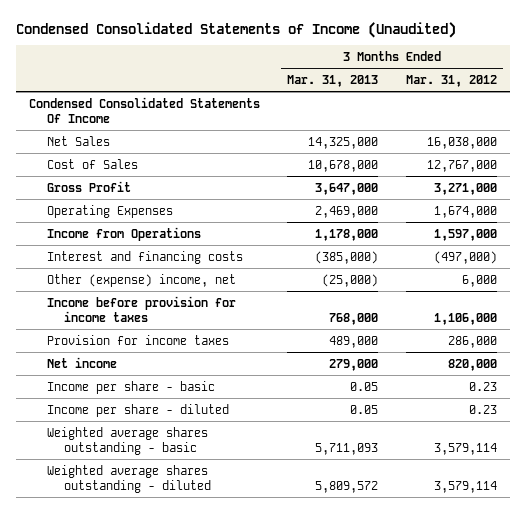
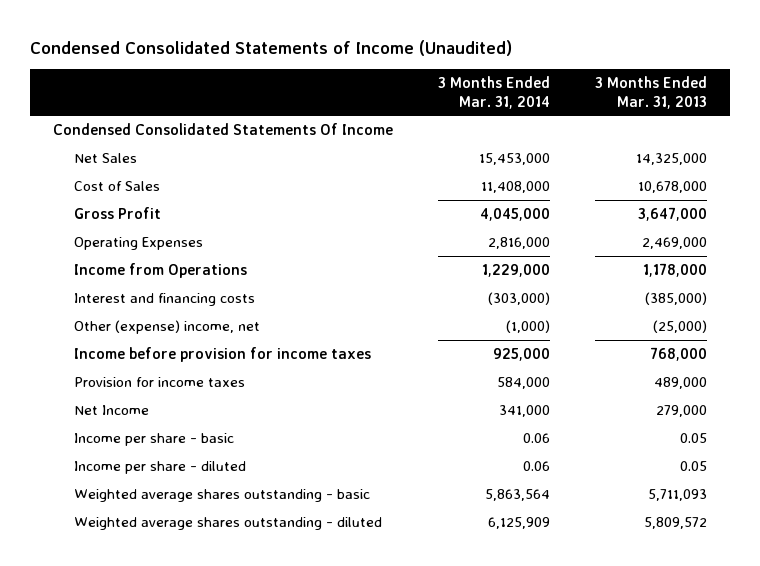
- | 3 Months Ended Mar. 31, 2013 | 3 Months Ended Mar. 31, 2012
+ | 3 Months Ended Mar. 31, 2014 | 3 Months Ended Mar. 31, 2013
- Net income | 279,000 | 820,000
+ Net Income | 341,000 | 279,000

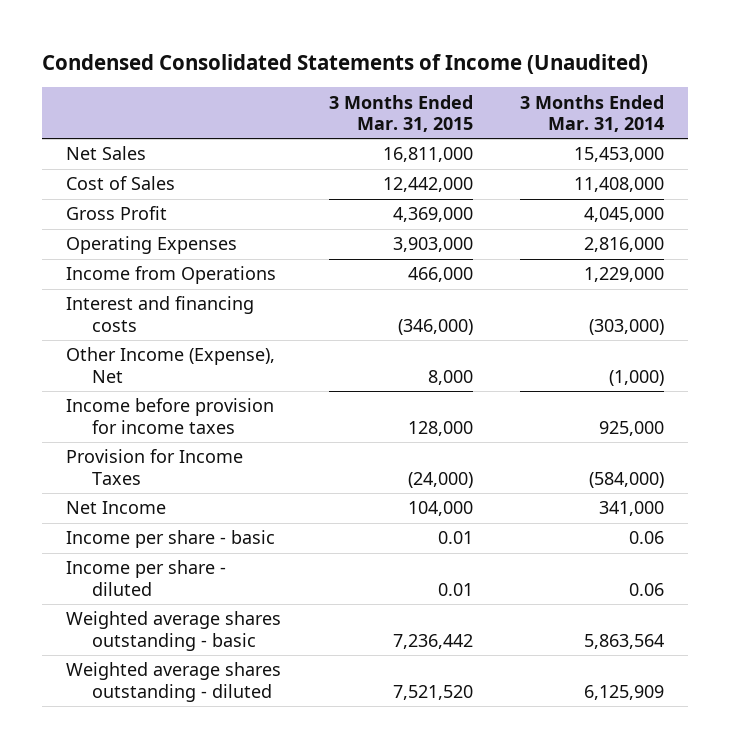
- | 3 Months Ended Mar. 31, 2014 | 3 Months Ended Mar. 31, 2013
+ | 3 Months Ended Mar. 31, 2015 | 3 Months Ended Mar. 31, 2014
- Condensed Consolidated Statements Of Income
- Other (expense) income, net | (1,000) | (25,000)
+ Other Income (Expense), Net | 8,000 | (1,000)
- Provision for income taxes | 584,000 | 489,000
+ Provision for Income Taxes | (24,000) | (584,000)

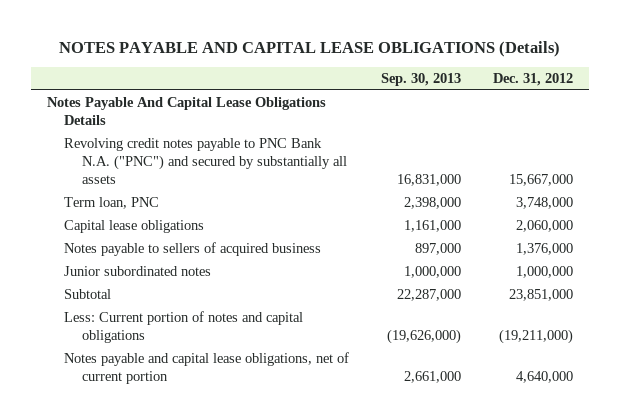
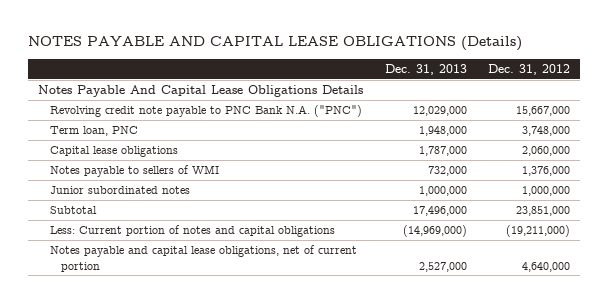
- | Sep. 30, 2013 | Dec. 31, 2012
+ | Dec. 31, 2013 | Dec. 31, 2012
- Revolving credit notes payable to PNC Bank N.A. ("PNC") and secured by substantially all assets | 16,831,000 | 15,667,000
+ Revolving credit note payable to PNC Bank N.A. ("PNC") | 12,029,000 | 15,667,000
- Notes payable to sellers of acquired business | 897,000 | 1,376,000
+ Notes payable to sellers of WMI | 732,000 | 1,376,000

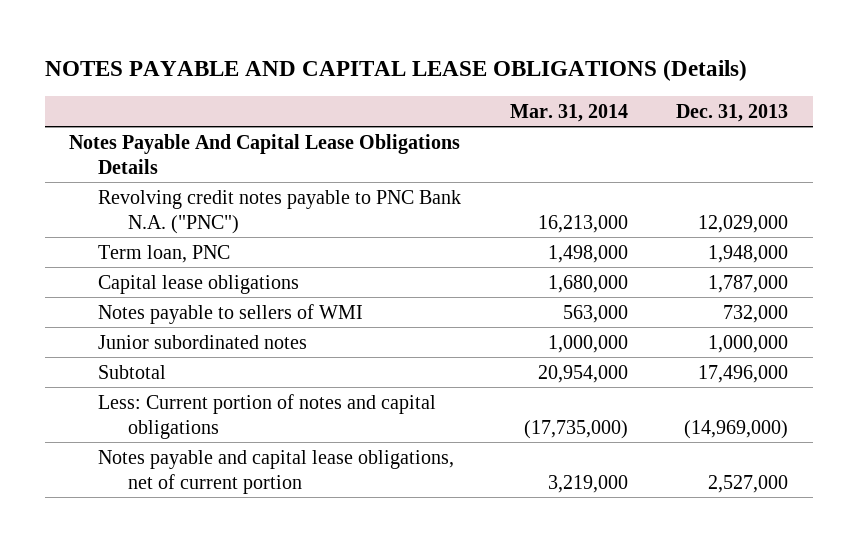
- | Dec. 31, 2013 | Dec. 31, 2012
+ | Mar. 31, 2014 | Dec. 31, 2013
- Revolving credit note payable to PNC Bank N.A. ("PNC") | 12,029,000 | 15,667,000
+ Revolving credit notes payable to PNC Bank N.A. ("PNC") | 16,213,000 | 12,029,000

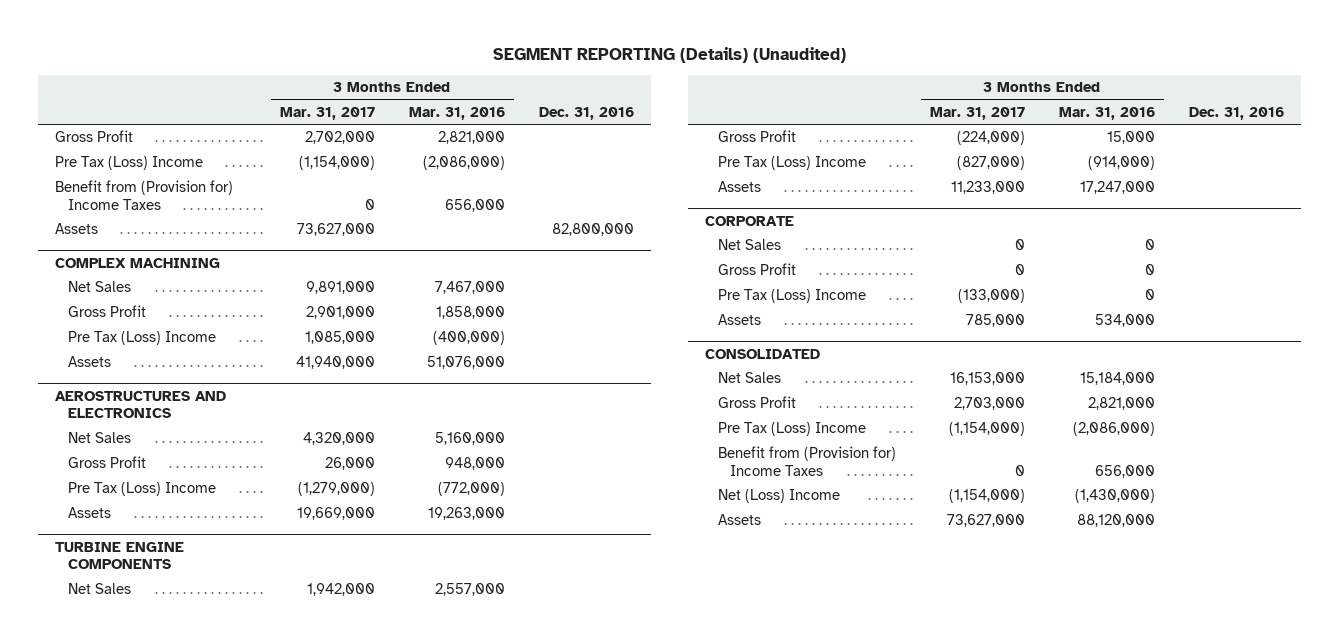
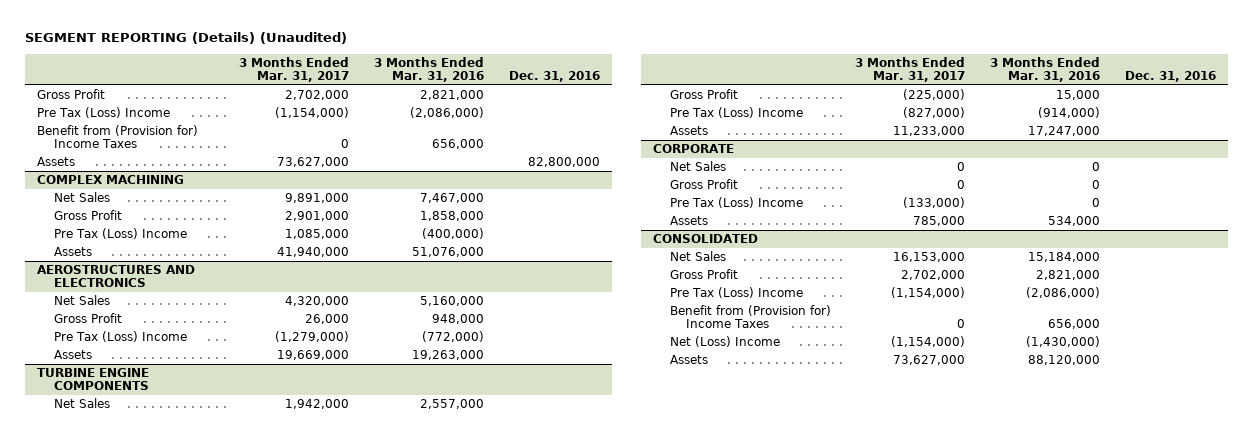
@ TURBINE ENGINE COMPONENTS
- Gross Profit | (224,000) | 15,000 |
+ Gross Profit | (225,000) | 15,000 |
@ CONSOLIDATED
- Gross Profit | 2,703,000 | 2,821,000 |
+ Gross Profit | 2,702,000 | 2,821,000 |

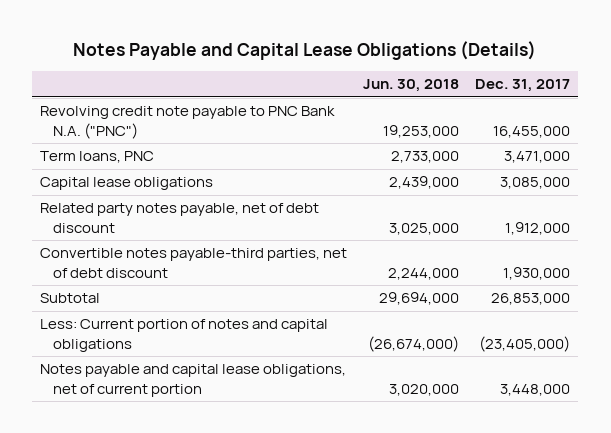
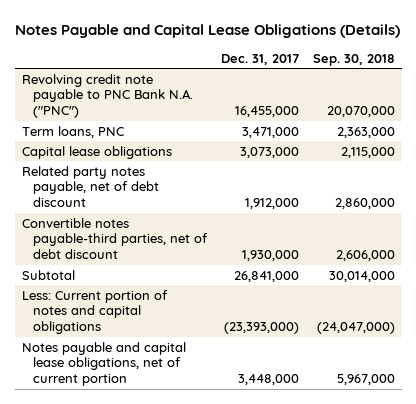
- | Jun. 30, 2018 | Dec. 31, 2017
+ | Dec. 31, 2017 | Sep. 30, 2018
- Capital lease obligations | 2,439,000 | 3,085,000
+ Capital lease obligations | 3,073,000 | 2,115,000
- Subtotal | 29,694,000 | 26,853,000
- Less: Current portion of notes and capital obligations | (26,674,000) | (23,405,000)
+ Subtotal | 26,841,000 | 30,014,000
+ Less: Current portion of notes and capital obligations | (23,393,000) | (24,047,000)

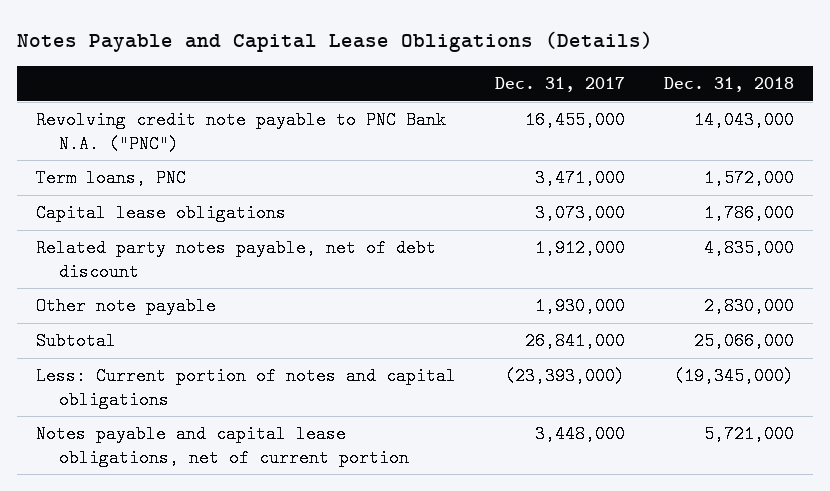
- | Dec. 31, 2017 | Sep. 30, 2018
+ | Dec. 31, 2017 | Dec. 31, 2018
- Convertible notes payable-third parties, net of debt discount | 1,930,000 | 2,606,000
+ Other note payable | 1,930,000 | 2,830,000

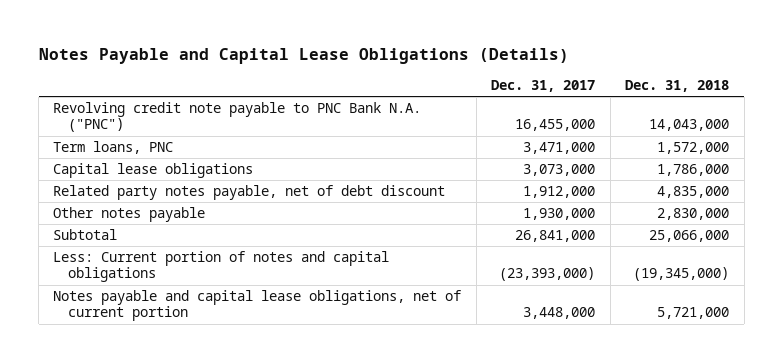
- Other note payable | 1,930,000 | 2,830,000
+ Other notes payable | 1,930,000 | 2,830,000

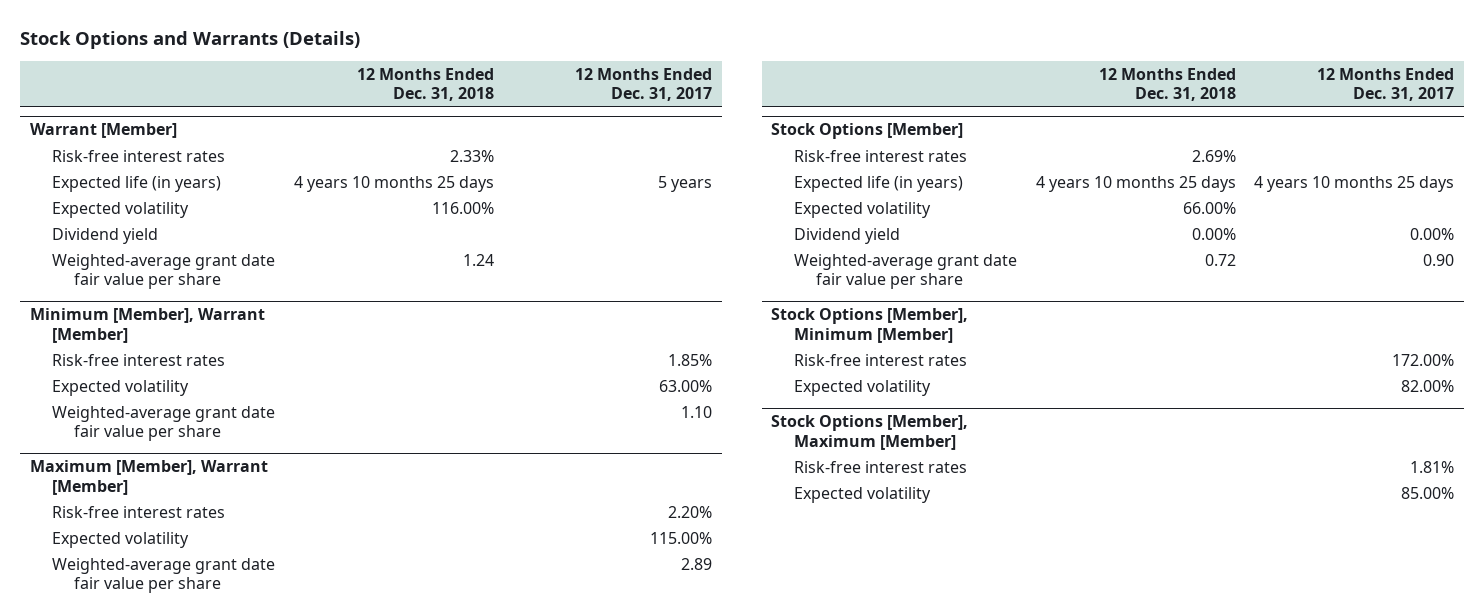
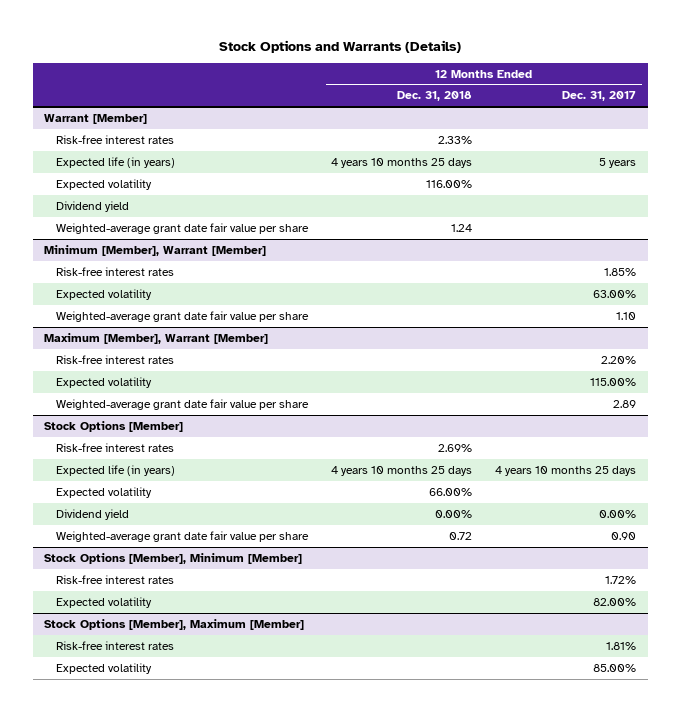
@ Stock Options [Member], Minimum [Member]
- Risk-free interest rates | | 172.00%
+ Risk-free interest rates | | 1.72%

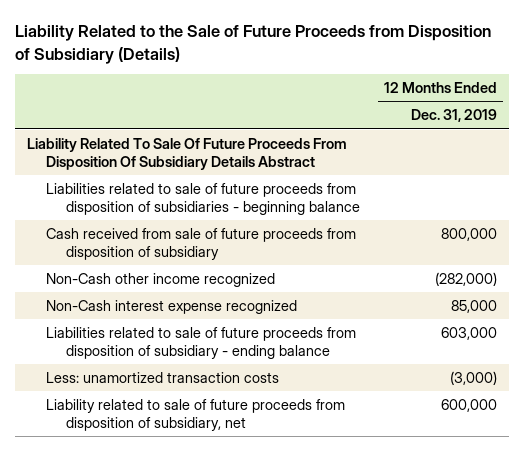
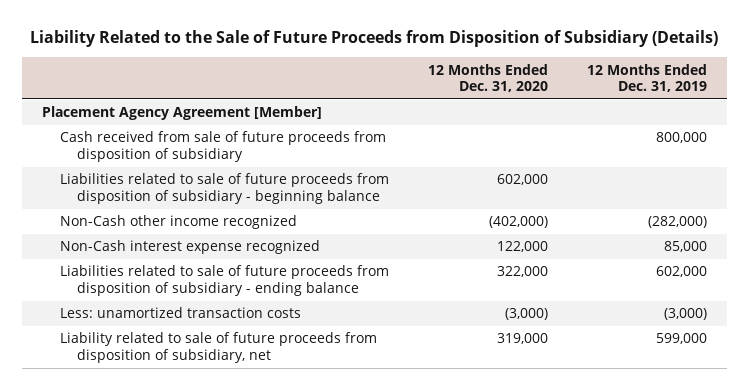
- | 12 Months Ended Dec. 31, 2019
+ | 12 Months Ended Dec. 31, 2020 | 12 Months Ended Dec. 31, 2019
- Liability Related To Sale Of Future Proceeds From Disposition Of Subsidiary Details Abstract
- Liabilities related to sale of future proceeds from disposition of subsidiaries - beginning balance
+ Placement Agency Agreement [Member]
+ Liabilities related to sale of future proceeds from disposition of subsidiary - beginning balance | 602,000 |
- Liabilities related to sale of future proceeds from disposition of subsidiary - ending balance | 603,000
+ Liabilities related to sale of future proceeds from disposition of subsidiary - ending balance | 322,000 | 602,000
- Liability related to sale of future proceeds from disposition of subsidiary, net | 600,000
+ Liability related to sale of future proceeds from disposition of subsidiary, net | 319,000 | 599,000

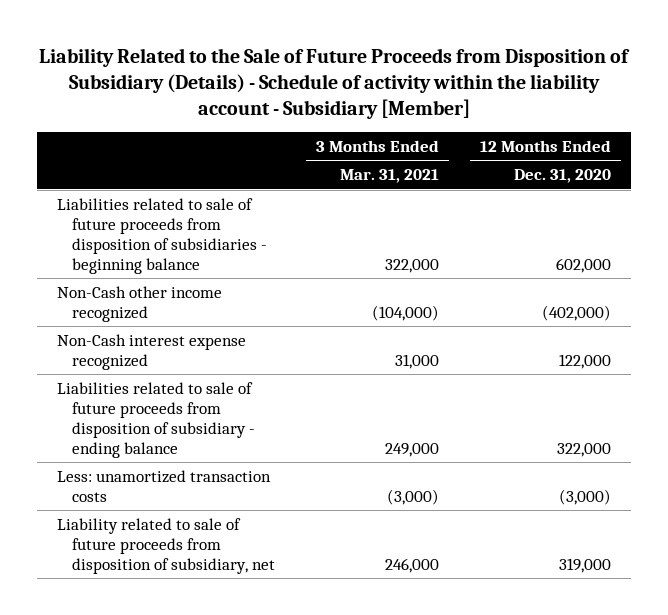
- Liability Related to the Sale of Future Proceeds from Disposition of Subsidiary (Details)
+ Liability Related to the Sale of Future Proceeds from Disposition of Subsidiary (Details) - Schedule of activity within the liability account - Subsidiary [Member]
- | 12 Months Ended Dec. 31, 2020 | 12 Months Ended Dec. 31, 2019
+ | 3 Months Ended Mar. 31, 2021 | 12 Months Ended Dec. 31, 2020
- Placement Agency Agreement [Member]
- Cash received from sale of future proceeds from disposition of subsidiary | | 800,000
- Liabilities related to sale of future proceeds from disposition of subsidiary - beginning balance | 602,000 |
+ Liabilities related to sale of future proceeds from disposition of subsidiaries - beginning balance | 322,000 | 602,000

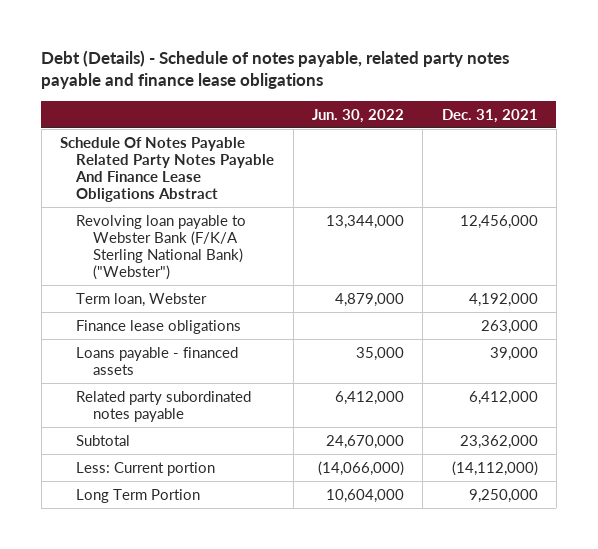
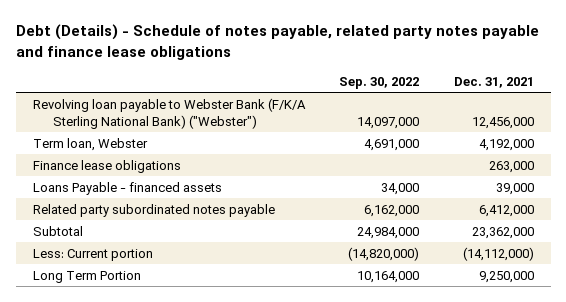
- | Jun. 30, 2022 | Dec. 31, 2021
+ | Sep. 30, 2022 | Dec. 31, 2021
- Schedule Of Notes Payable Related Party Notes Payable And Finance Lease Obligations Abstract
- Loans payable - financed assets | 35,000 | 39,000
+ Loans Payable - financed assets | 34,000 | 39,000

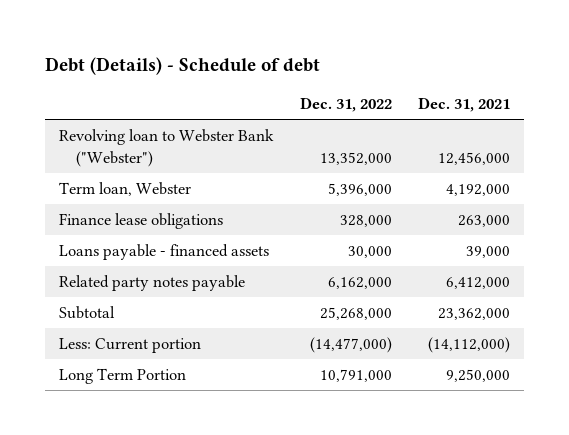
- Debt (Details) - Schedule of notes payable, related party notes payable and finance lease obligations
+ Debt (Details) - Schedule of debt
- | Sep. 30, 2022 | Dec. 31, 2021
+ | Dec. 31, 2022 | Dec. 31, 2021
- Revolving loan payable to Webster Bank (F/K/A Sterling National Bank) ("Webster") | 14,097,000 | 12,456,000
+ Revolving loan to Webster Bank ("Webster") | 13,352,000 | 12,456,000
- Loans Payable - financed assets | 34,000 | 39,000
- Related party subordinated notes payable | 6,162,000 | 6,412,000
+ Loans payable - financed assets | 30,000 | 39,000
+ Related party notes payable | 6,162,000 | 6,412,000

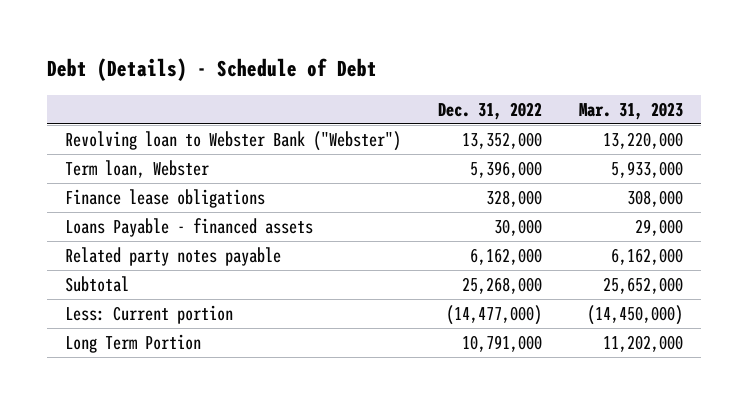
- Debt (Details) - Schedule of debt
+ Debt (Details) - Schedule of Debt
- | Dec. 31, 2022 | Dec. 31, 2021
+ | Dec. 31, 2022 | Mar. 31, 2023
- Loans payable - financed assets | 30,000 | 39,000
+ Loans Payable - financed assets | 30,000 | 29,000

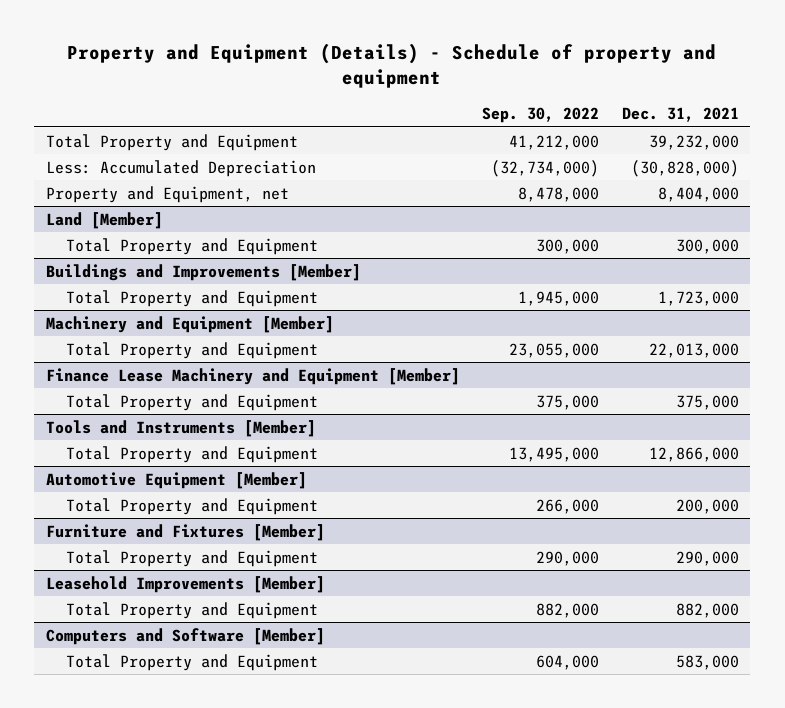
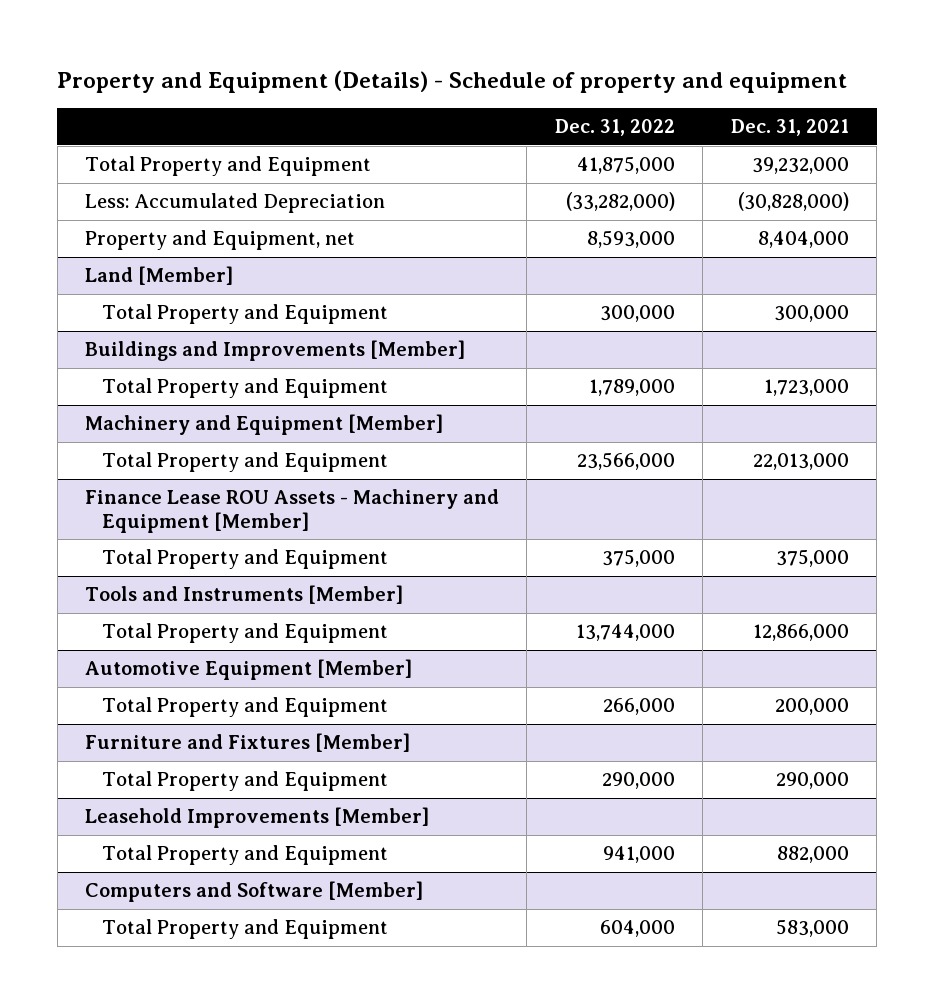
- | Sep. 30, 2022 | Dec. 31, 2021
+ | Dec. 31, 2022 | Dec. 31, 2021
- Finance Lease Machinery and Equipment [Member]
+ Finance Lease ROU Assets - Machinery and Equipment [Member]

